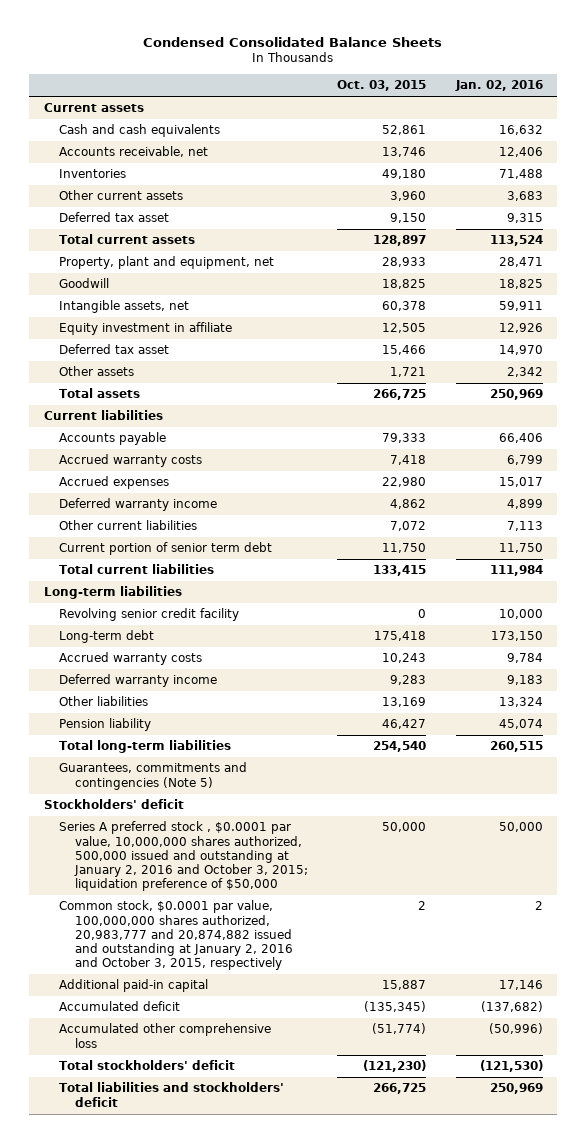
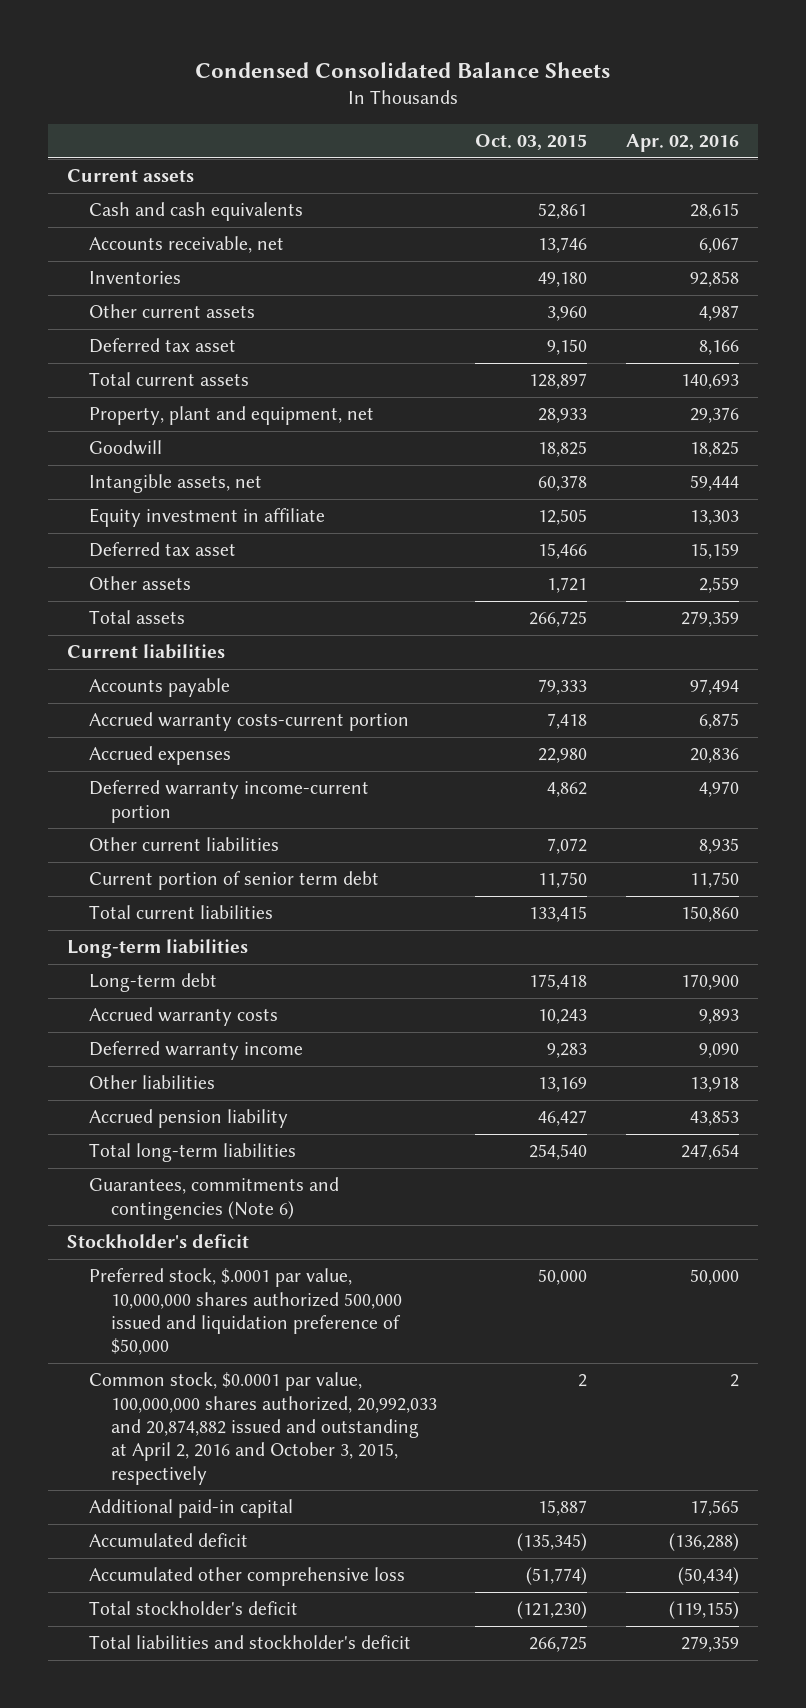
- | Oct. 03, 2015 | Jan. 02, 2016
+ | Oct. 03, 2015 | Apr. 02, 2016
- Accrued warranty costs | 7,418 | 6,799
+ Accrued warranty costs-current portion | 7,418 | 6,875
- Deferred warranty income | 4,862 | 4,899
+ Deferred warranty income-current portion | 4,862 | 4,970
- Revolving senior credit facility | 0 | 10,000
- Pension liability | 46,427 | 45,074
+ Accrued pension liability | 46,427 | 43,853
- Guarantees, commitments and contingencies (Note 5)
- Stockholders' deficit
- Series A preferred stock , $0.0001 par value, 10,000,000 shares authorized, 500,000 issued and outstanding at January 2, 2016 and October 3, 2015; liquidation preference of $50,000 | 50,000 | 50,000
- Common stock, $0.0001 par value, 100,000,000 shares authorized, 20,983,777 and 20,874,882 issued and outstanding at January 2, 2016 and October 3, 2015, respectively | 2 | 2
+ Guarantees, commitments and contingencies (Note 6)
+ Stockholder's deficit
+ Preferred stock, $.0001 par value, 10,000,000 shares authorized 500,000 issued and liquidation preference of $50,000 | 50,000 | 50,000
+ Common stock, $0.0001 par value, 100,000,000 shares authorized, 20,992,033 and 20,874,882 issued and outstanding at April 2, 2016 and October 3, 2015, respectively | 2 | 2
- Total stockholders' deficit | (121,230) | (121,530)
- Total liabilities and stockholders' deficit | 266,725 | 250,969
+ Total stockholder's deficit | (121,230) | (119,155)
+ Total liabilities and stockholder's deficit | 266,725 | 279,359

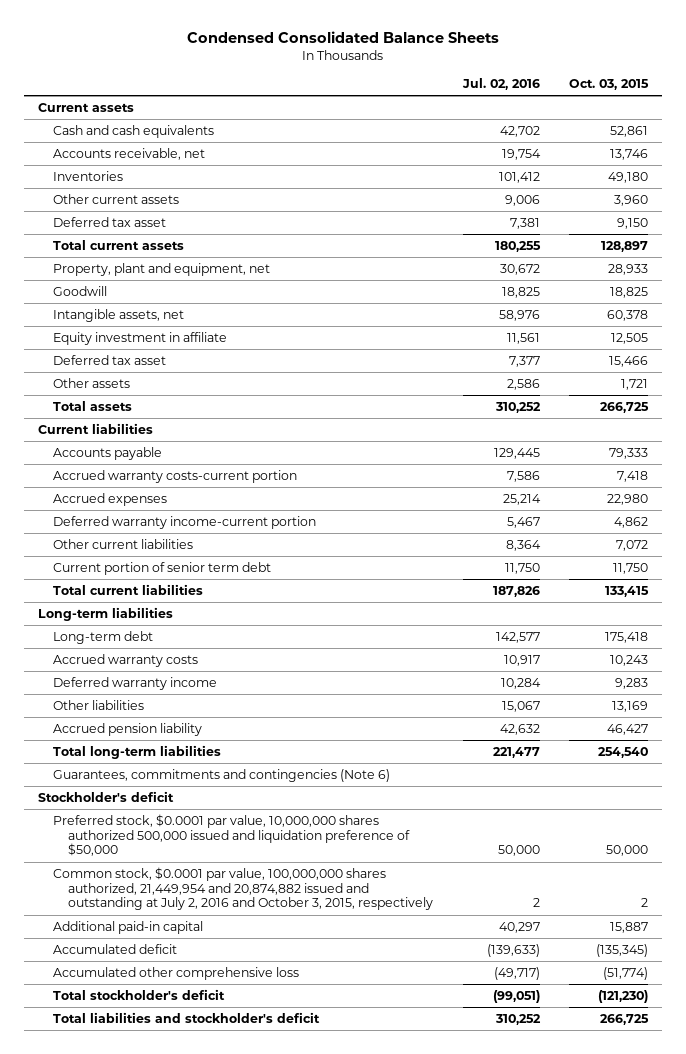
- | Oct. 03, 2015 | Apr. 02, 2016
+ | Jul. 02, 2016 | Oct. 03, 2015
- Preferred stock, $.0001 par value, 10,000,000 shares authorized 500,000 issued and liquidation preference of $50,000 | 50,000 | 50,000
- Common stock, $0.0001 par value, 100,000,000 shares authorized, 20,992,033 and 20,874,882 issued and outstanding at April 2, 2016 and October 3, 2015, respectively | 2 | 2
+ Preferred stock, $0.0001 par value, 10,000,000 shares authorized 500,000 issued and liquidation preference of $50,000 | 50,000 | 50,000
+ Common stock, $0.0001 par value, 100,000,000 shares authorized, 21,449,954 and 20,874,882 issued and outstanding at July 2, 2016 and October 3, 2015, respectively | 2 | 2

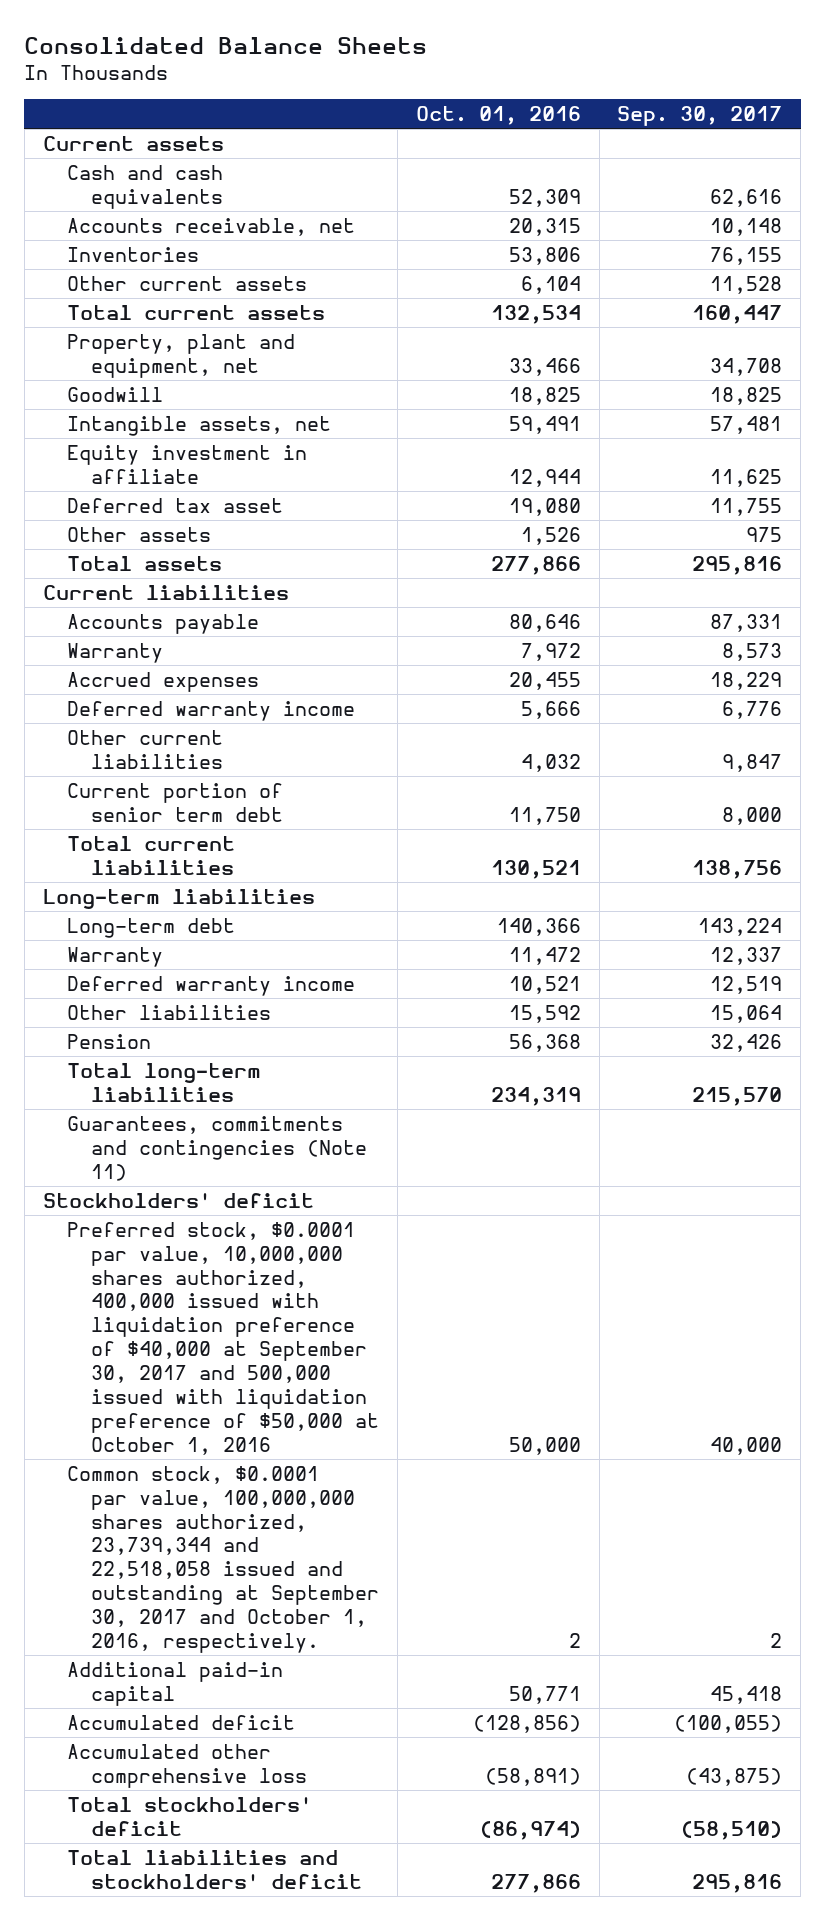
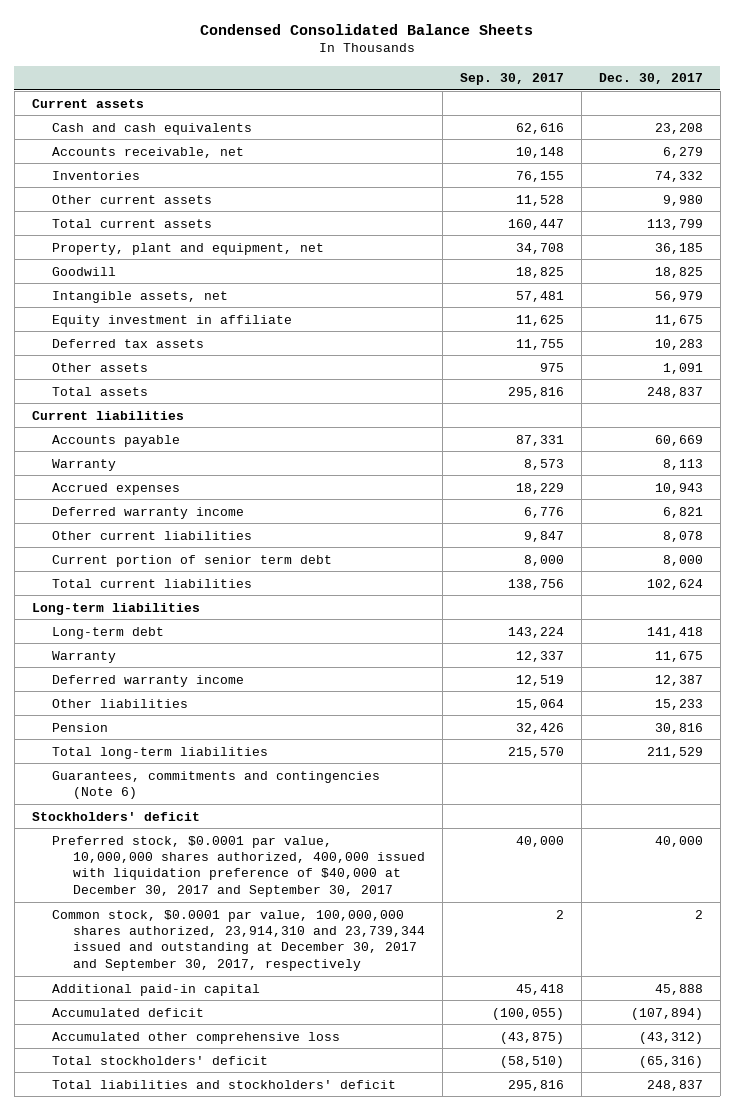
- Consolidated Balance Sheets
+ Condensed Consolidated Balance Sheets
- | Oct. 01, 2016 | Sep. 30, 2017
+ | Sep. 30, 2017 | Dec. 30, 2017
- Deferred tax asset | 19,080 | 11,755
+ Deferred tax assets | 11,755 | 10,283
- Guarantees, commitments and contingencies (Note 11)
+ Guarantees, commitments and contingencies (Note 6)
- Preferred stock, $0.0001 par value, 10,000,000 shares authorized, 400,000 issued with liquidation preference of $40,000 at September 30, 2017 and 500,000 issued with liquidation preference of $50,000 at October 1, 2016 | 50,000 | 40,000
- Common stock, $0.0001 par value, 100,000,000 shares authorized, 23,739,344 and 22,518,058 issued and outstanding at September 30, 2017 and October 1, 2016, respectively. | 2 | 2
+ Preferred stock, $0.0001 par value, 10,000,000 shares authorized, 400,000 issued with liquidation preference of $40,000 at December 30, 2017 and September 30, 2017 | 40,000 | 40,000
+ Common stock, $0.0001 par value, 100,000,000 shares authorized, 23,914,310 and 23,739,344 issued and outstanding at December 30, 2017 and September 30, 2017, respectively | 2 | 2

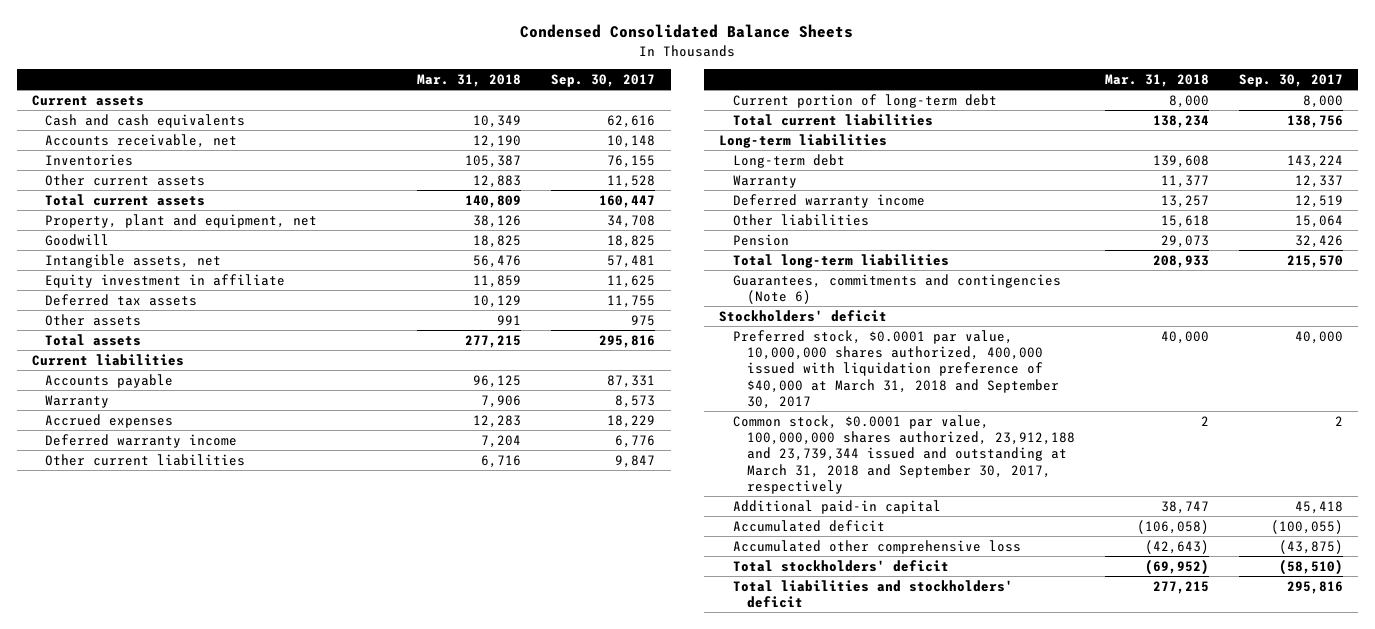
- | Sep. 30, 2017 | Dec. 30, 2017
+ | Mar. 31, 2018 | Sep. 30, 2017
- Current portion of senior term debt | 8,000 | 8,000
+ Current portion of long-term debt | 8,000 | 8,000
- Preferred stock, $0.0001 par value, 10,000,000 shares authorized, 400,000 issued with liquidation preference of $40,000 at December 30, 2017 and September 30, 2017 | 40,000 | 40,000
- Common stock, $0.0001 par value, 100,000,000 shares authorized, 23,914,310 and 23,739,344 issued and outstanding at December 30, 2017 and September 30, 2017, respectively | 2 | 2
+ Preferred stock, $0.0001 par value, 10,000,000 shares authorized, 400,000 issued with liquidation preference of $40,000 at March 31, 2018 and September 30, 2017 | 40,000 | 40,000
+ Common stock, $0.0001 par value, 100,000,000 shares authorized, 23,912,188 and 23,739,344 issued and outstanding at March 31, 2018 and September 30, 2017, respectively | 2 | 2

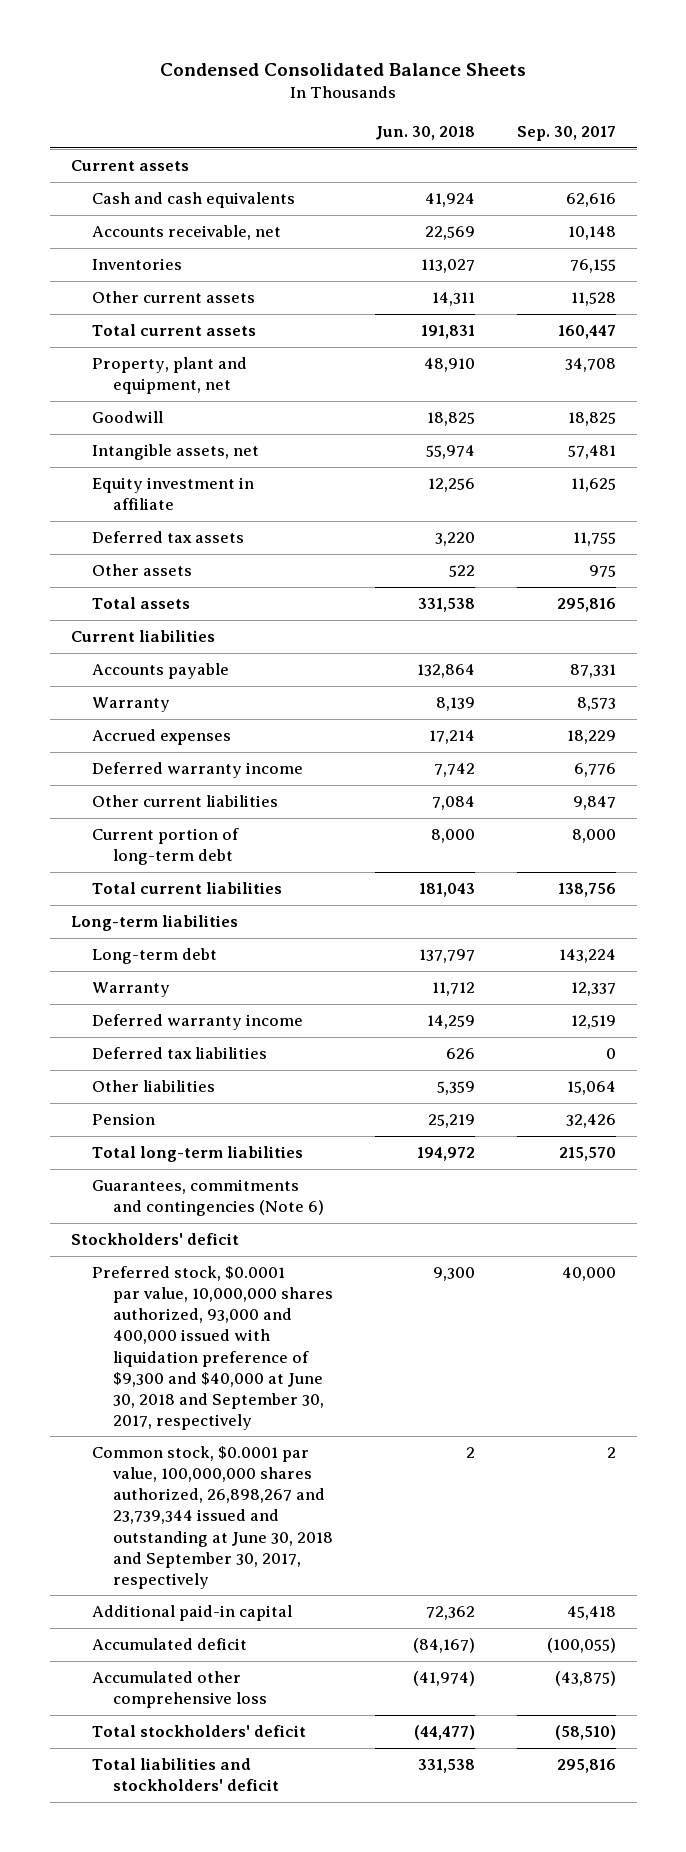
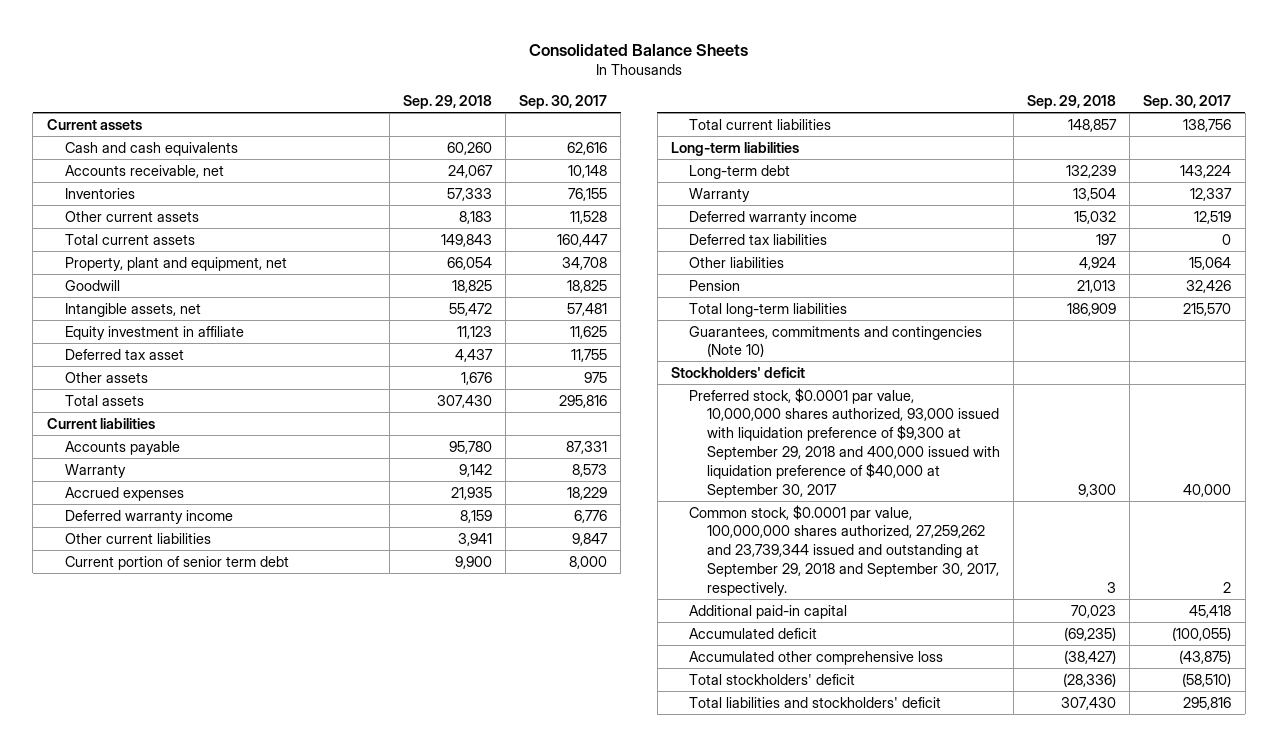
- Condensed Consolidated Balance Sheets
+ Consolidated Balance Sheets
- | Jun. 30, 2018 | Sep. 30, 2017
+ | Sep. 29, 2018 | Sep. 30, 2017
- Deferred tax assets | 3,220 | 11,755
+ Deferred tax asset | 4,437 | 11,755
- Current portion of long-term debt | 8,000 | 8,000
+ Current portion of senior term debt | 9,900 | 8,000
- Guarantees, commitments and contingencies (Note 6)
+ Guarantees, commitments and contingencies (Note 10)
- Preferred stock, $0.0001 par value, 10,000,000 shares authorized, 93,000 and 400,000 issued with liquidation preference of $9,300 and $40,000 at June 30, 2018 and September 30, 2017, respectively | 9,300 | 40,000
- Common stock, $0.0001 par value, 100,000,000 shares authorized, 26,898,267 and 23,739,344 issued and outstanding at June 30, 2018 and September 30, 2017, respectively | 2 | 2
+ Preferred stock, $0.0001 par value, 10,000,000 shares authorized, 93,000 issued with liquidation preference of $9,300 at September 29, 2018 and 400,000 issued with liquidation preference of $40,000 at September 30, 2017 | 9,300 | 40,000
+ Common stock, $0.0001 par value, 100,000,000 shares authorized, 27,259,262 and 23,739,344 issued and outstanding at September 29, 2018 and September 30, 2017, respectively. | 3 | 2

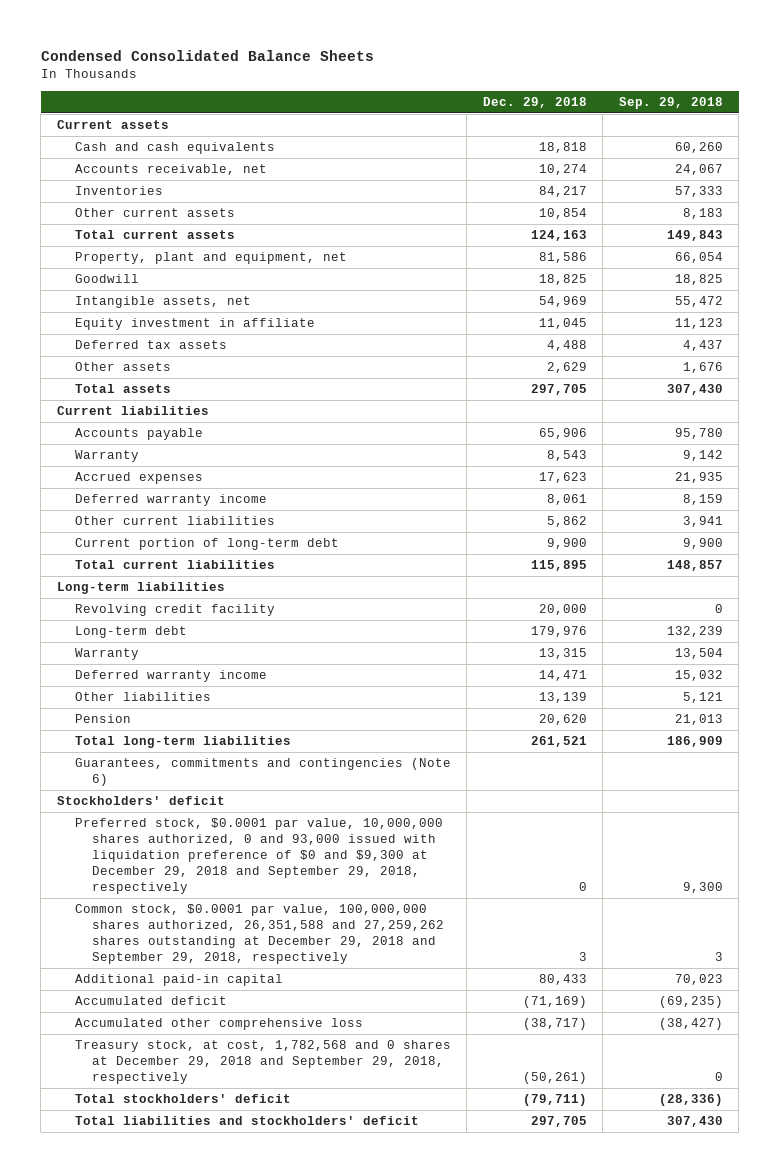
- Consolidated Balance Sheets
+ Condensed Consolidated Balance Sheets
- | Sep. 29, 2018 | Sep. 30, 2017
+ | Dec. 29, 2018 | Sep. 29, 2018
- Deferred tax asset | 4,437 | 11,755
+ Deferred tax assets | 4,488 | 4,437
- Current portion of senior term debt | 9,900 | 8,000
+ Current portion of long-term debt | 9,900 | 9,900
+ Revolving credit facility | 20,000 | 0
- Deferred tax liabilities | 197 | 0
- Other liabilities | 4,924 | 15,064
+ Other liabilities | 13,139 | 5,121
- Guarantees, commitments and contingencies (Note 10)
+ Guarantees, commitments and contingencies (Note 6)
- Preferred stock, $0.0001 par value, 10,000,000 shares authorized, 93,000 issued with liquidation preference of $9,300 at September 29, 2018 and 400,000 issued with liquidation preference of $40,000 at September 30, 2017 | 9,300 | 40,000
- Common stock, $0.0001 par value, 100,000,000 shares authorized, 27,259,262 and 23,739,344 issued and outstanding at September 29, 2018 and September 30, 2017, respectively. | 3 | 2
+ Preferred stock, $0.0001 par value, 10,000,000 shares authorized, 0 and 93,000 issued with liquidation preference of $0 and $9,300 at December 29, 2018 and September 29, 2018, respectively | 0 | 9,300
+ Common stock, $0.0001 par value, 100,000,000 shares authorized, 26,351,588 and 27,259,262 shares outstanding at December 29, 2018 and September 29, 2018, respectively | 3 | 3
+ Treasury stock, at cost, 1,782,568 and 0 shares at December 29, 2018 and September 29, 2018, respectively | (50,261) | 0

